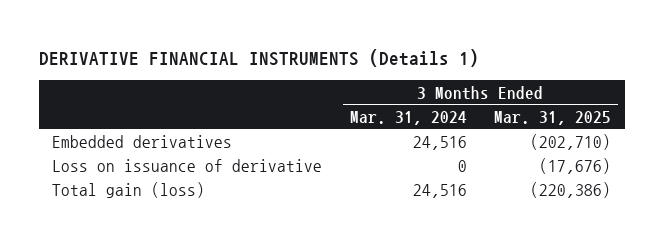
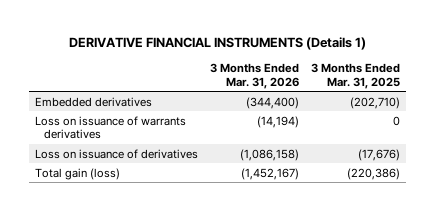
- | 3 Months Ended Mar. 31, 2024 | 3 Months Ended Mar. 31, 2025
+ | 3 Months Ended Mar. 31, 2026 | 3 Months Ended Mar. 31, 2025
- Loss on issuance of derivative | 0 | (17,676)
+ Loss on issuance of warrants derivatives | (14,194) | 0
+ Loss on issuance of derivatives | (1,086,158) | (17,676)

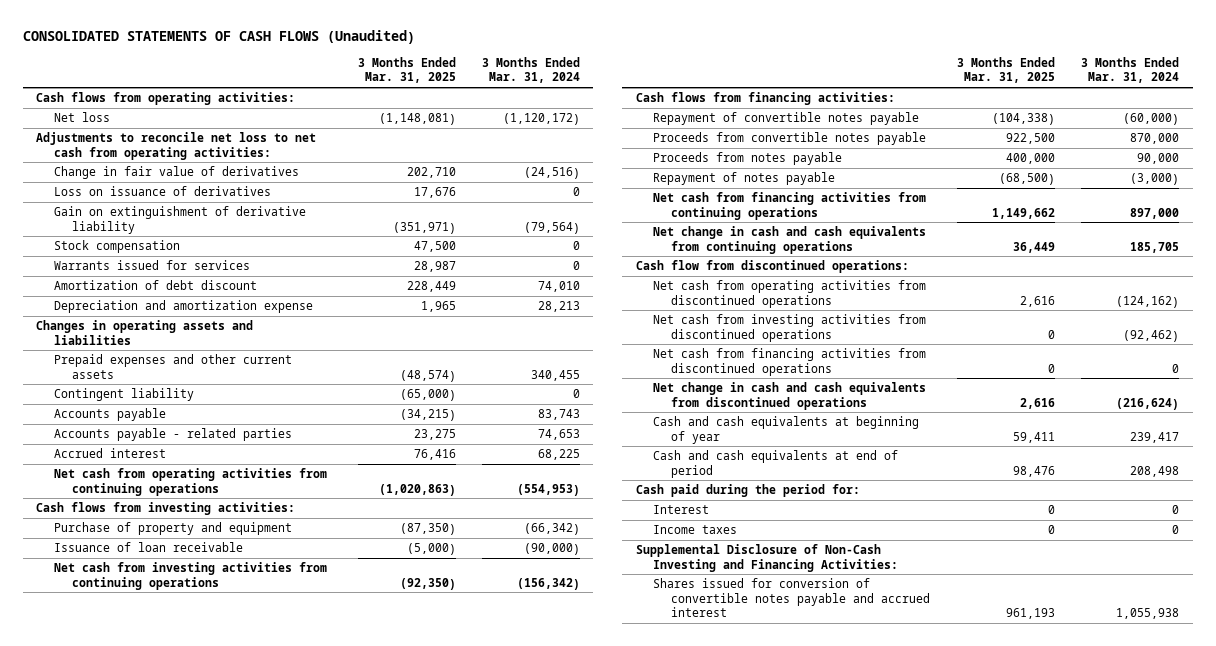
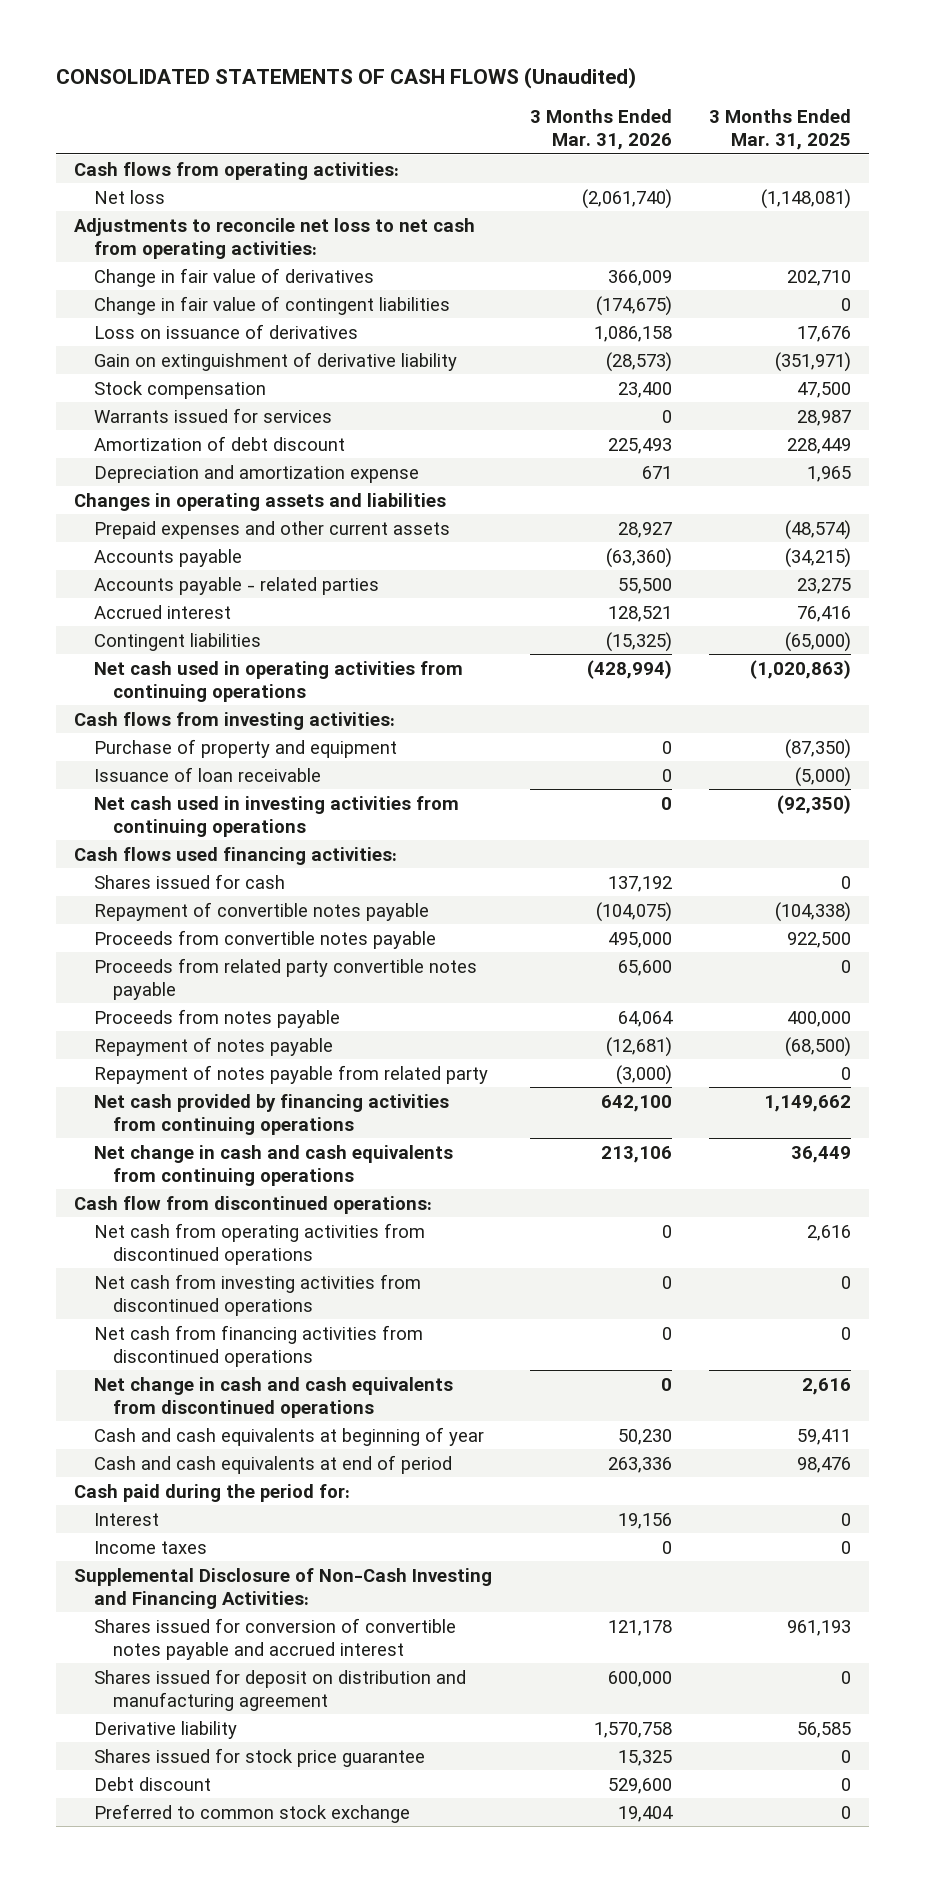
- | 3 Months Ended Mar. 31, 2025 | 3 Months Ended Mar. 31, 2024
+ | 3 Months Ended Mar. 31, 2026 | 3 Months Ended Mar. 31, 2025
+ Change in fair value of contingent liabilities | (174,675) | 0
- Contingent liability | (65,000) | 0
- Net cash from operating activities from continuing operations | (1,020,863) | (554,953)
+ Contingent liabilities | (15,325) | (65,000)
+ Net cash used in operating activities from continuing operations | (428,994) | (1,020,863)
- Net cash from investing activities from continuing operations | (92,350) | (156,342)
- Cash flows from financing activities:
+ Net cash used in investing activities from continuing operations | 0 | (92,350)
+ Cash flows used financing activities:
+ Shares issued for cash | 137,192 | 0
+ Proceeds from related party convertible notes payable | 65,600 | 0
- Net cash from financing activities from continuing operations | 1,149,662 | 897,000
+ Repayment of notes payable from related party | (3,000) | 0
+ Net cash provided by financing activities from continuing operations | 642,100 | 1,149,662
+ Shares issued for deposit on distribution and manufacturing agreement | 600,000 | 0
+ Derivative liability | 1,570,758 | 56,585
+ Shares issued for stock price guarantee | 15,325 | 0
+ Debt discount | 529,600 | 0
+ Preferred to common stock exchange | 19,404 | 0

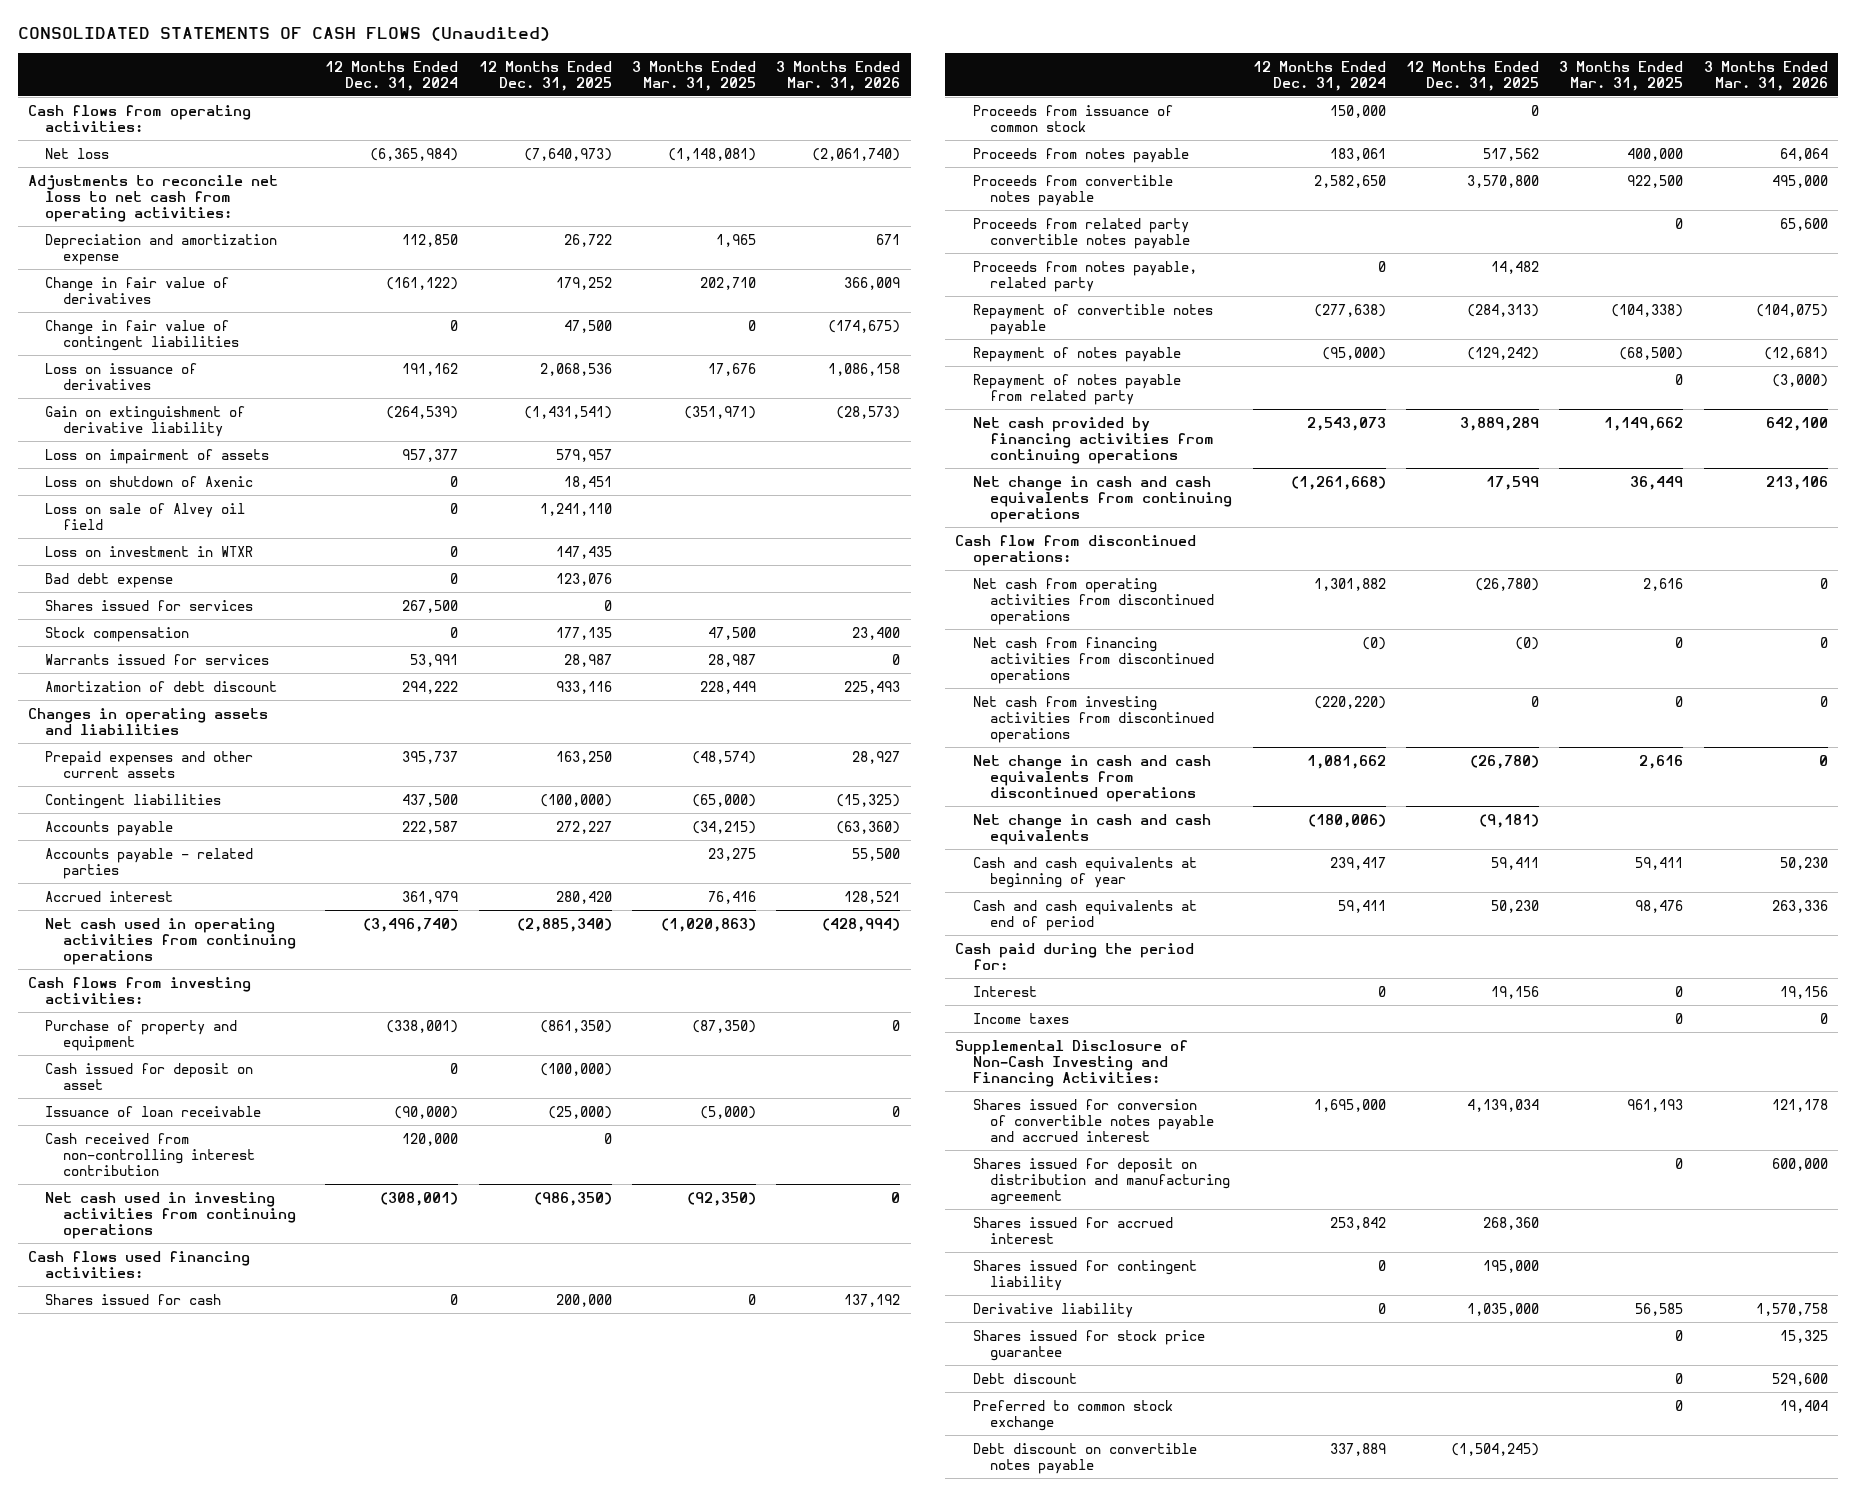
- | 3 Months Ended Mar. 31, 2026 | 3 Months Ended Mar. 31, 2025
+ | 12 Months Ended Dec. 31, 2024 | 12 Months Ended Dec. 31, 2025 | 3 Months Ended Mar. 31, 2025 | 3 Months Ended Mar. 31, 2026
moved up: Depreciation and amortization expense | 112,850 | 26,722 | 1,965 | 671
+ Loss on impairment of assets | 957,377 | 579,957 | |
+ Loss on shutdown of Axenic | 0 | 18,451 | |
+ Loss on sale of Alvey oil field | 0 | 1,241,110 | |
+ Loss on investment in WTXR | 0 | 147,435 | |
+ Bad debt expense | 0 | 123,076 | |
+ Shares issued for services | 267,500 | 0 | |
moved up: Contingent liabilities | 437,500 | (100,000) | (65,000) | (15,325)
+ Cash issued for deposit on asset | 0 | (100,000) | |
+ Cash received from non-controlling interest contribution | 120,000 | 0 | |
+ Proceeds from issuance of common stock | 150,000 | 0 | |
moved up: Proceeds from notes payable | 183,061 | 517,562 | 400,000 | 64,064
+ Proceeds from notes payable, related party | 0 | 14,482 | |
moved down: Repayment of convertible notes payable | (277,638) | (284,313) | (104,338) | (104,075)
moved down: Net cash from investing activities from discontinued operations | (220,220) | 0 | 0 | 0
+ Net change in cash and cash equivalents | (180,006) | (9,181) | |
+ Shares issued for accrued interest | 253,842 | 268,360 | |
+ Shares issued for contingent liability | 0 | 195,000 | |
+ Debt discount on convertible notes payable | 337,889 | (1,504,245) | |

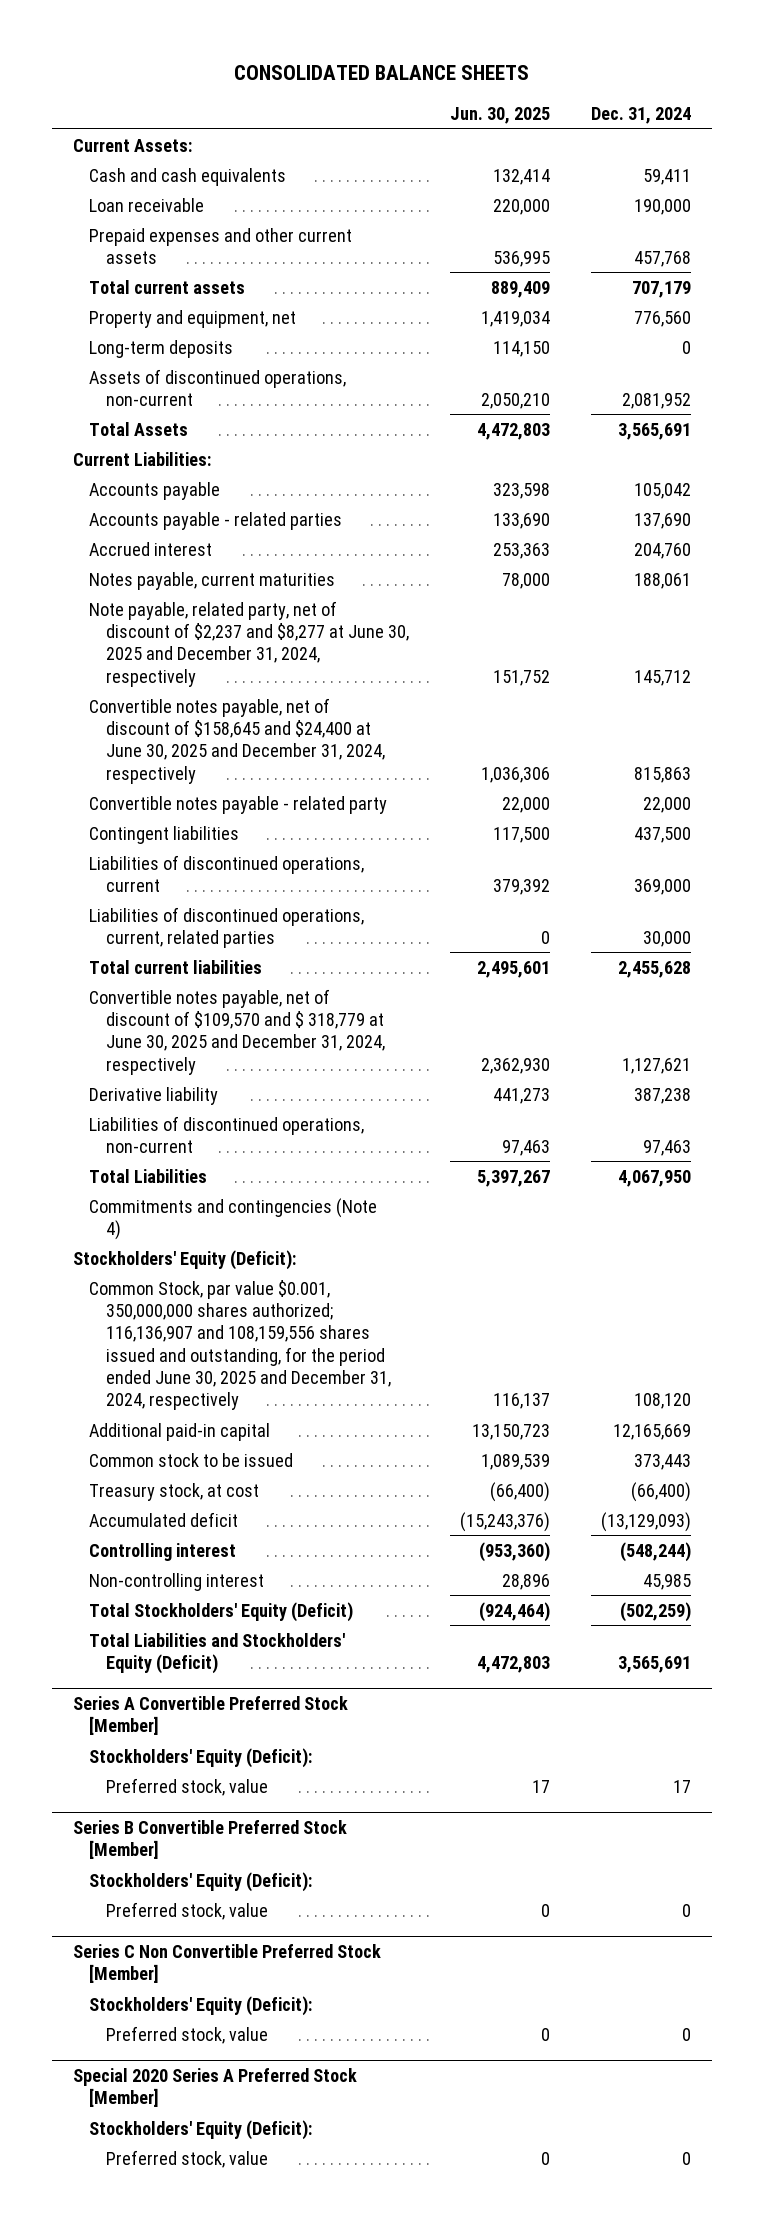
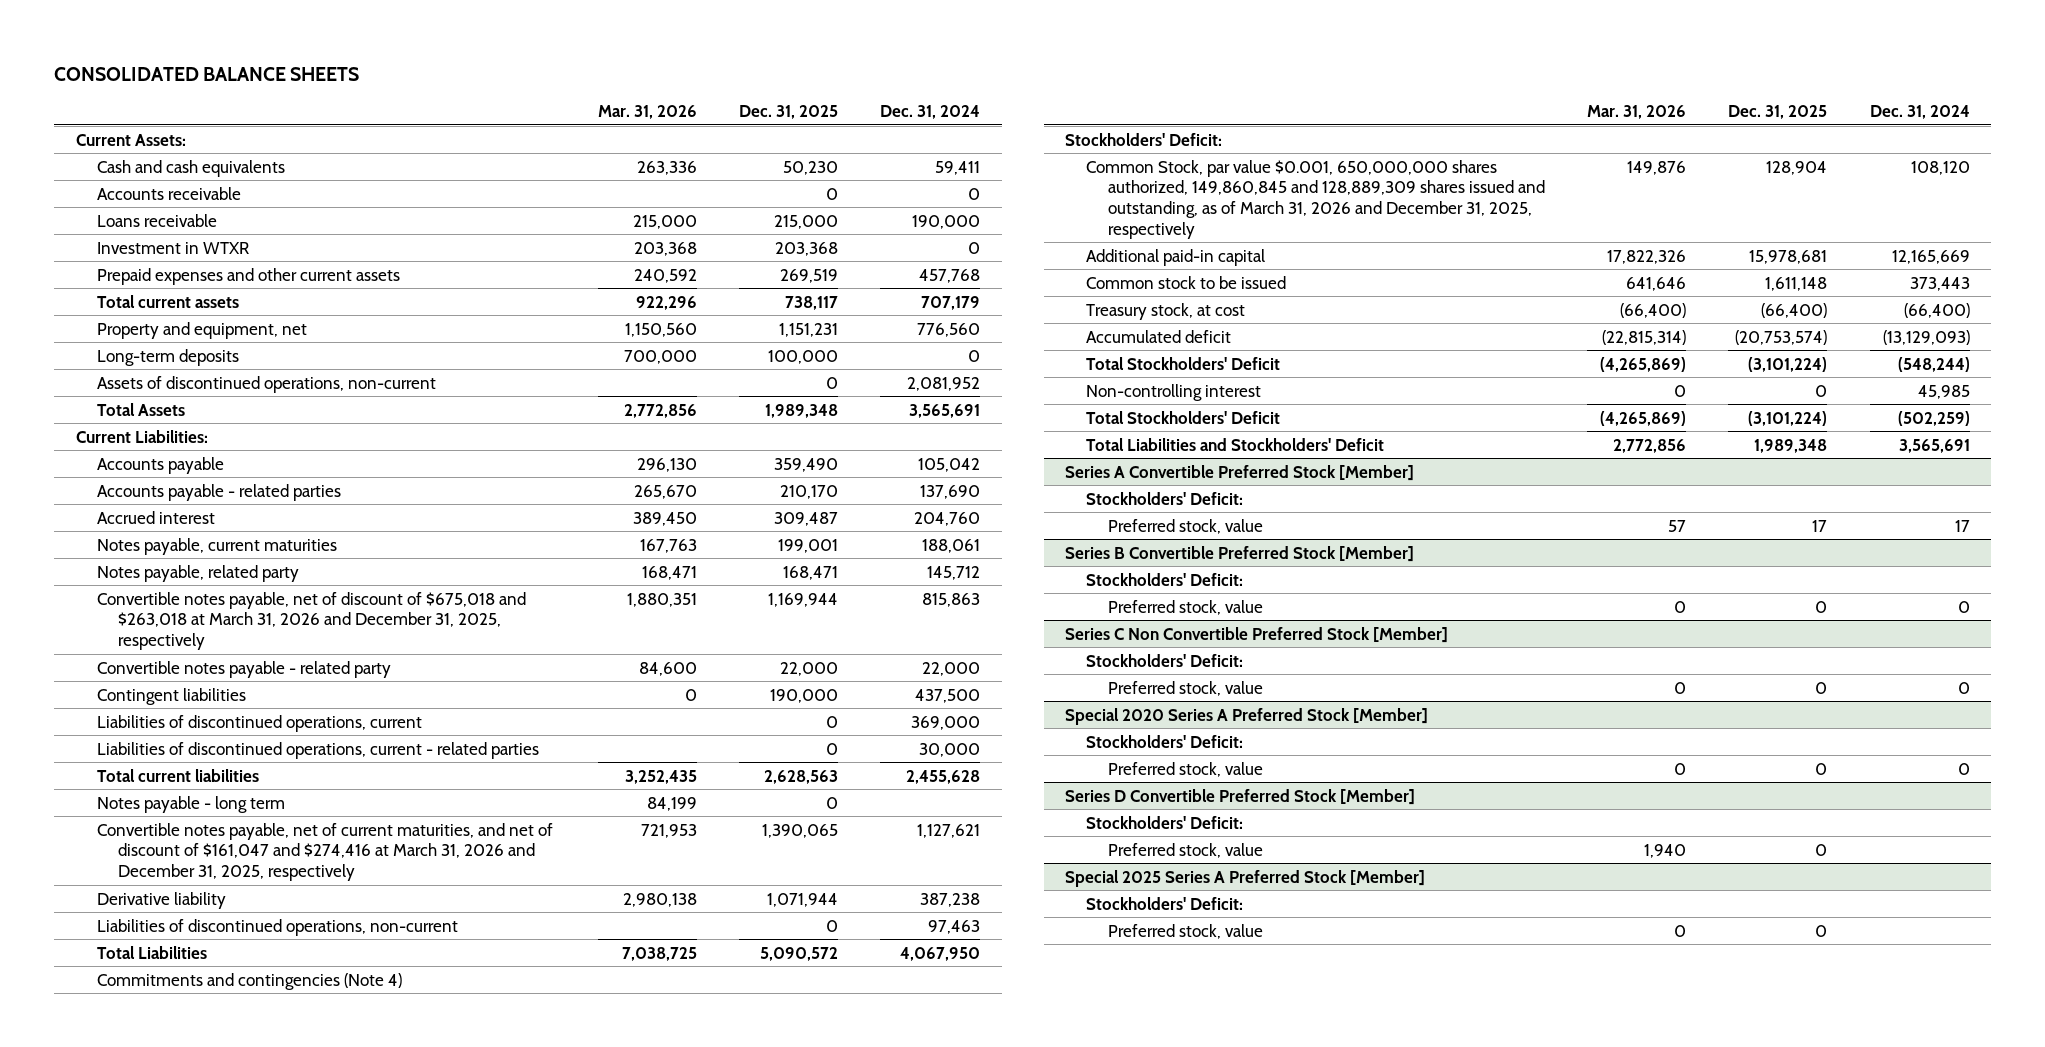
- | Jun. 30, 2025 | Dec. 31, 2024
+ | Mar. 31, 2026 | Dec. 31, 2025 | Dec. 31, 2024
- Loan receivable | 220,000 | 190,000
+ Accounts receivable | | 0 | 0
+ Loans receivable | 215,000 | 215,000 | 190,000
+ Investment in WTXR | 203,368 | 203,368 | 0
- Note payable, related party, net of discount of $2,237 and $8,277 at June 30, 2025 and December 31, 2024, respectively | 151,752 | 145,712
- Convertible notes payable, net of discount of $158,645 and $24,400 at June 30, 2025 and December 31, 2024, respectively | 1,036,306 | 815,863
+ Notes payable, related party | 168,471 | 168,471 | 145,712
+ Convertible notes payable, net of discount of $675,018 and $263,018 at March 31, 2026 and December 31, 2025, respectively | 1,880,351 | 1,169,944 | 815,863
- Liabilities of discontinued operations, current, related parties | 0 | 30,000
+ Liabilities of discontinued operations, current - related parties | | 0 | 30,000
- Convertible notes payable, net of discount of $109,570 and $ 318,779 at June 30, 2025 and December 31, 2024, respectively | 2,362,930 | 1,127,621
+ Notes payable - long term | 84,199 | 0 |
+ Convertible notes payable, net of current maturities, and net of discount of $161,047 and $274,416 at March 31, 2026 and December 31, 2025, respectively | 721,953 | 1,390,065 | 1,127,621
- Stockholders' Equity (Deficit):
- Common Stock, par value $0.001, 350,000,000 shares authorized; 116,136,907 and 108,159,556 shares issued and outstanding, for the period ended June 30, 2025 and December 31, 2024, respectively | 116,137 | 108,120
+ Stockholders' Deficit:
+ Common Stock, par value $0.001, 650,000,000 shares authorized, 149,860,845 and 128,889,309 shares issued and outstanding, as of March 31, 2026 and December 31, 2025, respectively | 149,876 | 128,904 | 108,120
- Controlling interest | (953,360) | (548,244)
+ Total Stockholders' Deficit | (4,265,869) | (3,101,224) | (548,244)
- Total Stockholders' Equity (Deficit) | (924,464) | (502,259)
- Total Liabilities and Stockholders' Equity (Deficit) | 4,472,803 | 3,565,691
+ Total Stockholders' Deficit | (4,265,869) | (3,101,224) | (502,259)
+ Total Liabilities and Stockholders' Deficit | 2,772,856 | 1,989,348 | 3,565,691
@ Series A Convertible Preferred Stock [Member]
- Stockholders' Equity (Deficit):
+ Stockholders' Deficit:
@ Series B Convertible Preferred Stock [Member]
- Stockholders' Equity (Deficit):
+ Stockholders' Deficit:
@ Series C Non Convertible Preferred Stock [Member]
- Stockholders' Equity (Deficit):
+ Stockholders' Deficit:
@ Special 2020 Series A Preferred Stock [Member]
- Stockholders' Equity (Deficit):
+ Stockholders' Deficit:
+ Series D Convertible Preferred Stock [Member]
+ Stockholders' Deficit:
+ Preferred stock, value | 1,940 | 0 |
+ Special 2025 Series A Preferred Stock [Member]
+ Stockholders' Deficit:
+ Preferred stock, value | 0 | 0 |

